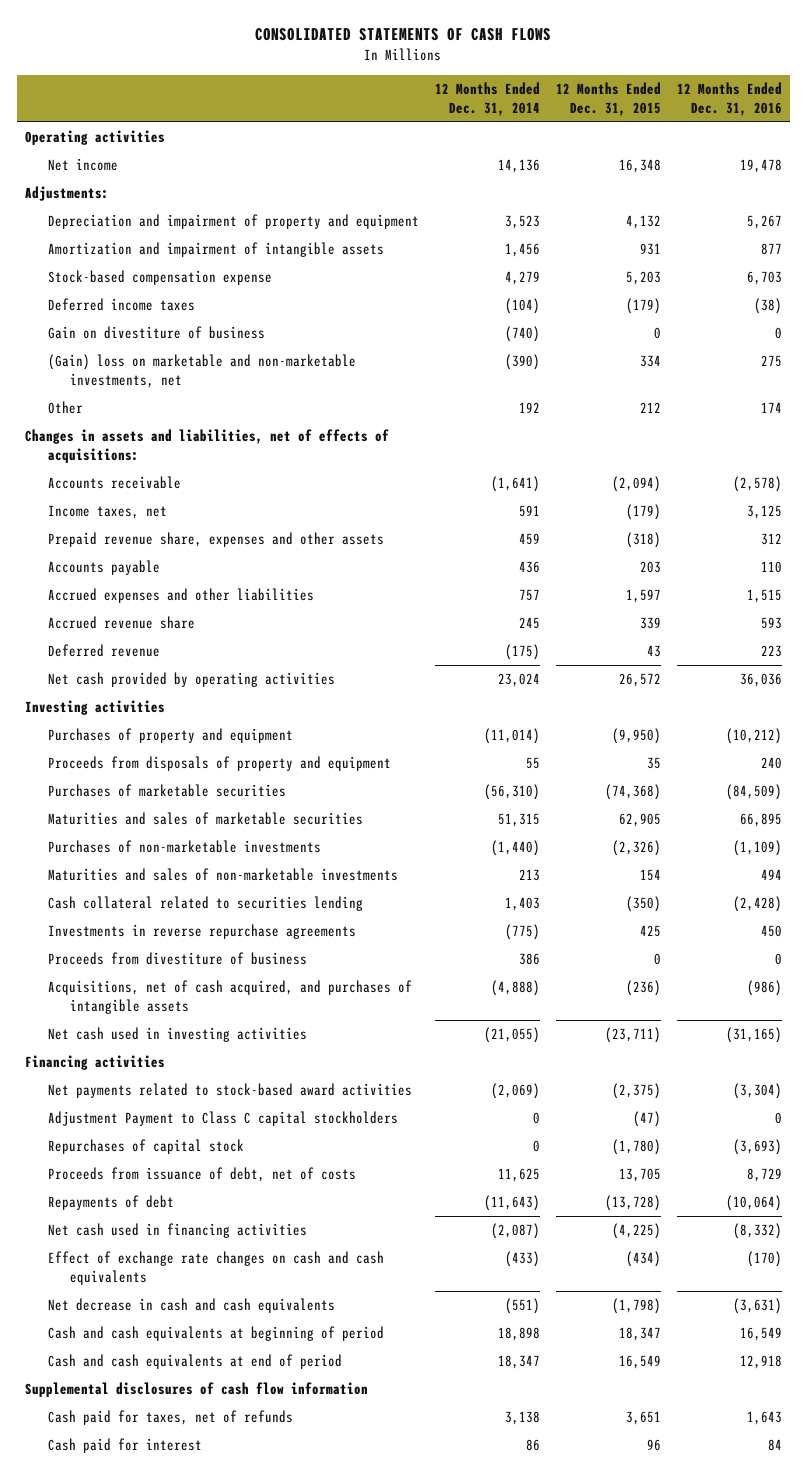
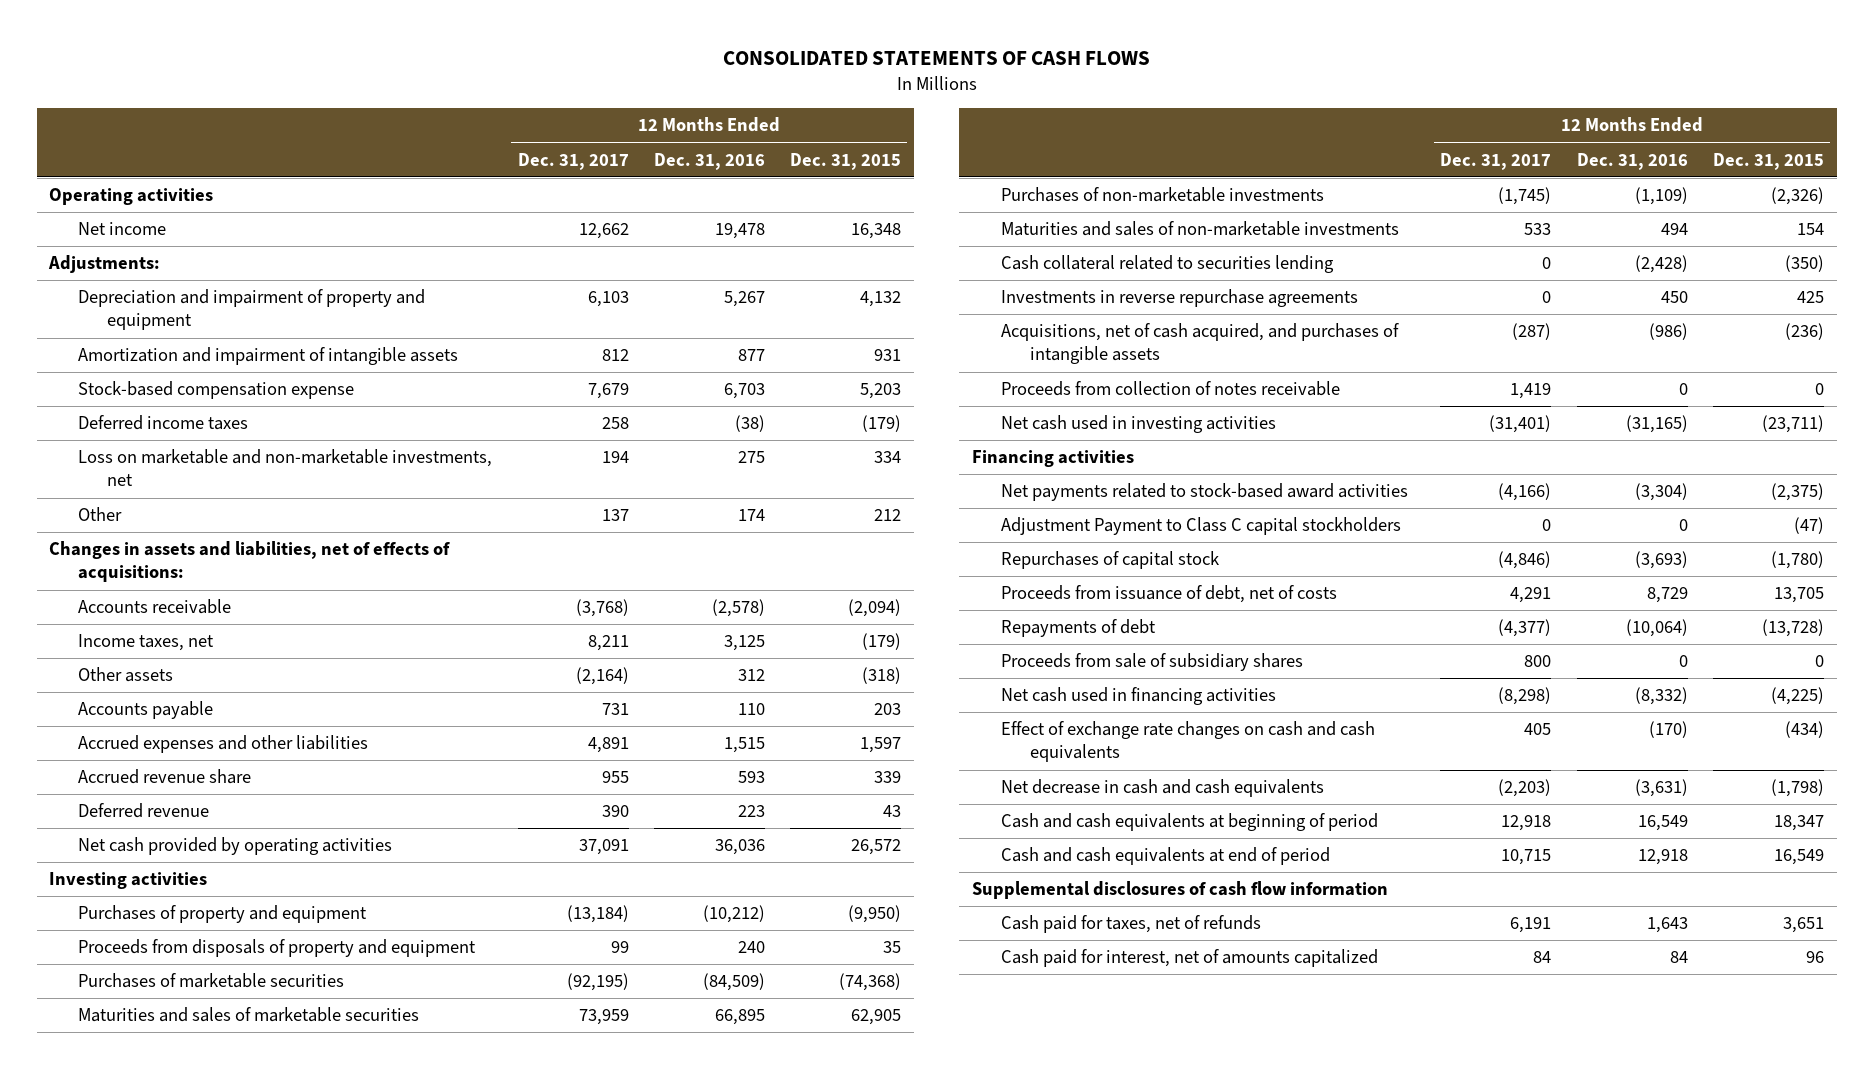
- | 12 Months Ended Dec. 31, 2014 | 12 Months Ended Dec. 31, 2015 | 12 Months Ended Dec. 31, 2016
+ | 12 Months Ended Dec. 31, 2017 | 12 Months Ended Dec. 31, 2016 | 12 Months Ended Dec. 31, 2015
- Gain on divestiture of business | (740) | 0 | 0
- (Gain) loss on marketable and non-marketable investments, net | (390) | 334 | 275
+ Loss on marketable and non-marketable investments, net | 194 | 275 | 334
- Prepaid revenue share, expenses and other assets | 459 | (318) | 312
+ Other assets | (2,164) | 312 | (318)
- Proceeds from divestiture of business | 386 | 0 | 0
+ Proceeds from collection of notes receivable | 1,419 | 0 | 0
+ Proceeds from sale of subsidiary shares | 800 | 0 | 0
- Cash paid for interest | 86 | 96 | 84
+ Cash paid for interest, net of amounts capitalized | 84 | 84 | 96

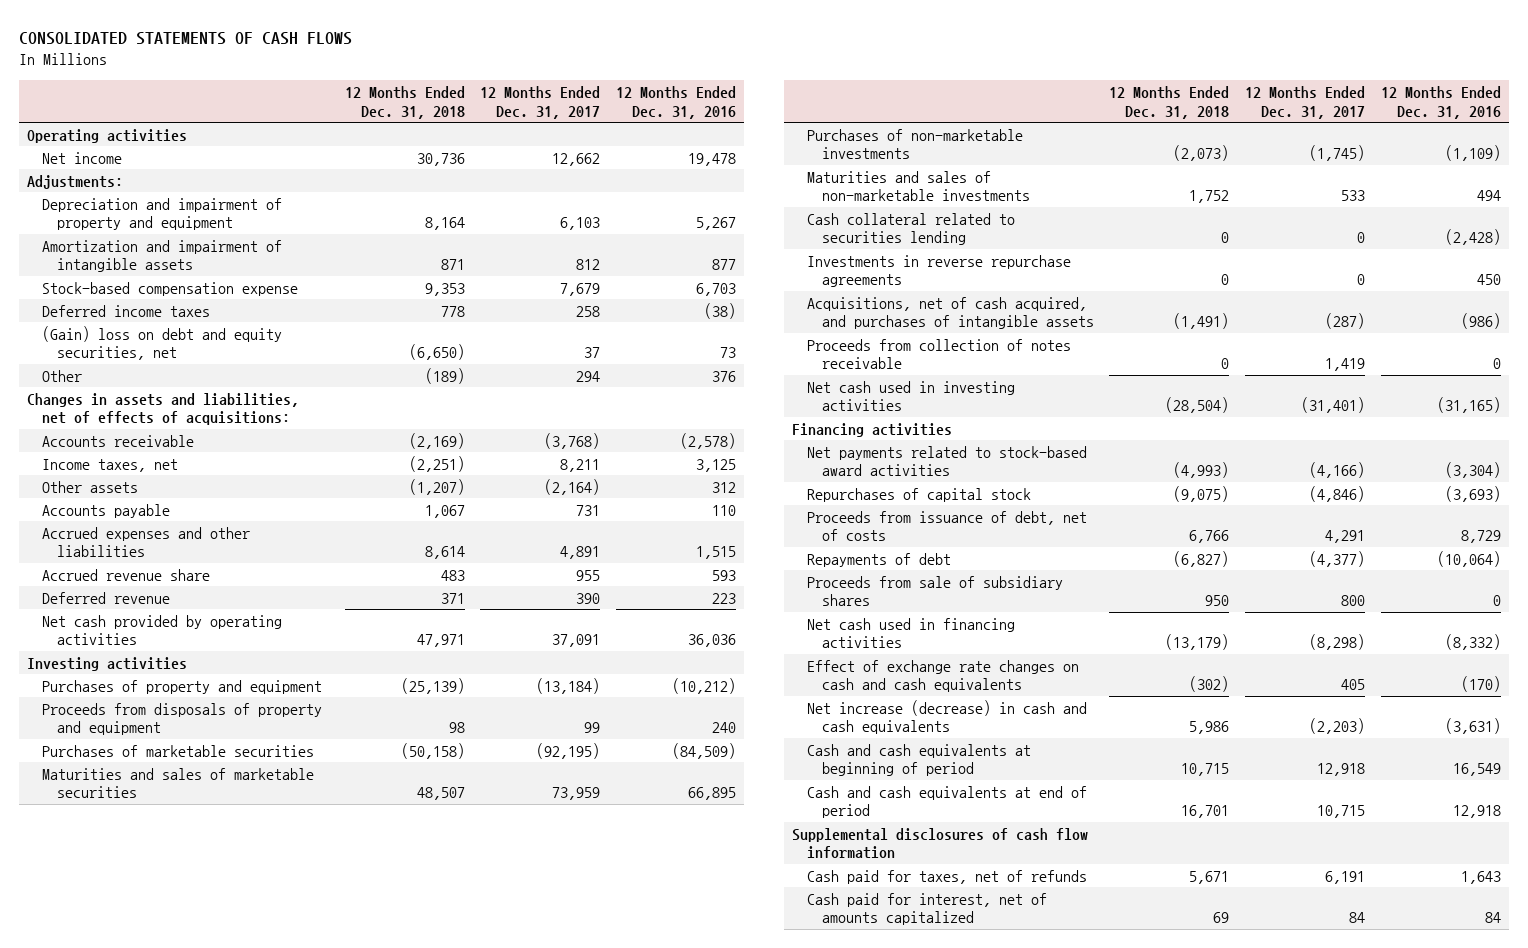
- | 12 Months Ended Dec. 31, 2017 | 12 Months Ended Dec. 31, 2016 | 12 Months Ended Dec. 31, 2015
+ | 12 Months Ended Dec. 31, 2018 | 12 Months Ended Dec. 31, 2017 | 12 Months Ended Dec. 31, 2016
- Loss on marketable and non-marketable investments, net | 194 | 275 | 334
- Other | 137 | 174 | 212
+ (Gain) loss on debt and equity securities, net | (6,650) | 37 | 73
+ Other | (189) | 294 | 376
- Adjustment Payment to Class C capital stockholders | 0 | 0 | (47)
- Net decrease in cash and cash equivalents | (2,203) | (3,631) | (1,798)
+ Net increase (decrease) in cash and cash equivalents | 5,986 | (2,203) | (3,631)

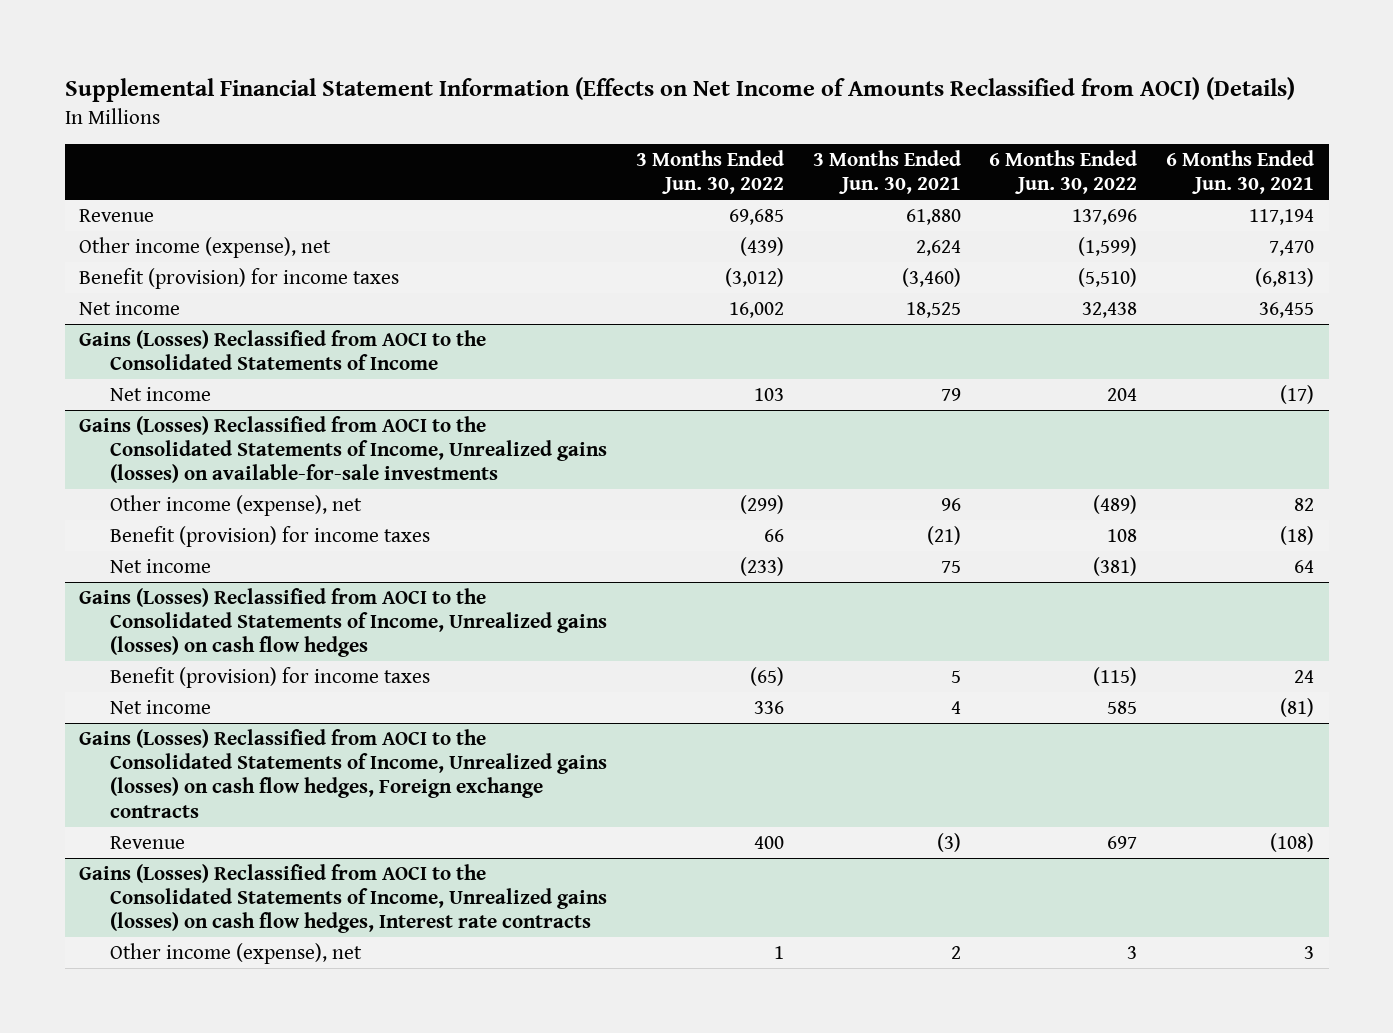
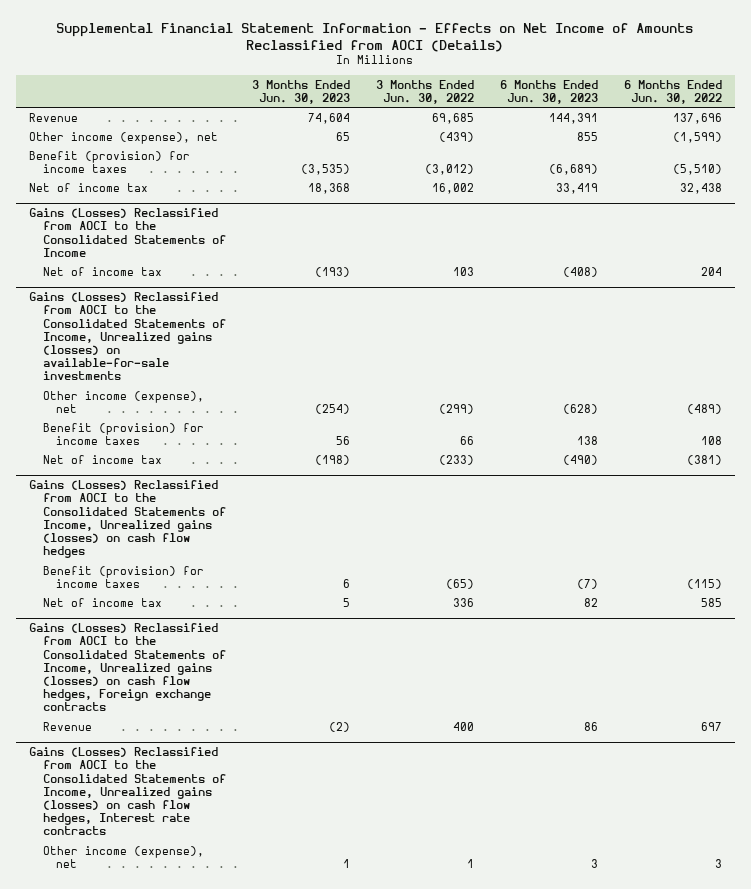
- Supplemental Financial Statement Information (Effects on Net Income of Amounts Reclassified from AOCI) (Details)
+ Supplemental Financial Statement Information - Effects on Net Income of Amounts Reclassified from AOCI (Details)
- | 3 Months Ended Jun. 30, 2022 | 3 Months Ended Jun. 30, 2021 | 6 Months Ended Jun. 30, 2022 | 6 Months Ended Jun. 30, 2021
+ | 3 Months Ended Jun. 30, 2023 | 3 Months Ended Jun. 30, 2022 | 6 Months Ended Jun. 30, 2023 | 6 Months Ended Jun. 30, 2022
- Net income | 16,002 | 18,525 | 32,438 | 36,455
+ Net of income tax | 18,368 | 16,002 | 33,419 | 32,438
@ Gains (Losses) Reclassified from AOCI to the Consolidated Statements of Income
- Net income | 103 | 79 | 204 | (17)
+ Net of income tax | (193) | 103 | (408) | 204
@ Gains (Losses) Reclassified from AOCI to the Consolidated Statements of Income, Unrealized gains (losses) on available-for-sale investments
- Net income | (233) | 75 | (381) | 64
+ Net of income tax | (198) | (233) | (490) | (381)
@ Gains (Losses) Reclassified from AOCI to the Consolidated Statements of Income, Unrealized gains (losses) on cash flow hedges
- Net income | 336 | 4 | 585 | (81)
+ Net of income tax | 5 | 336 | 82 | 585

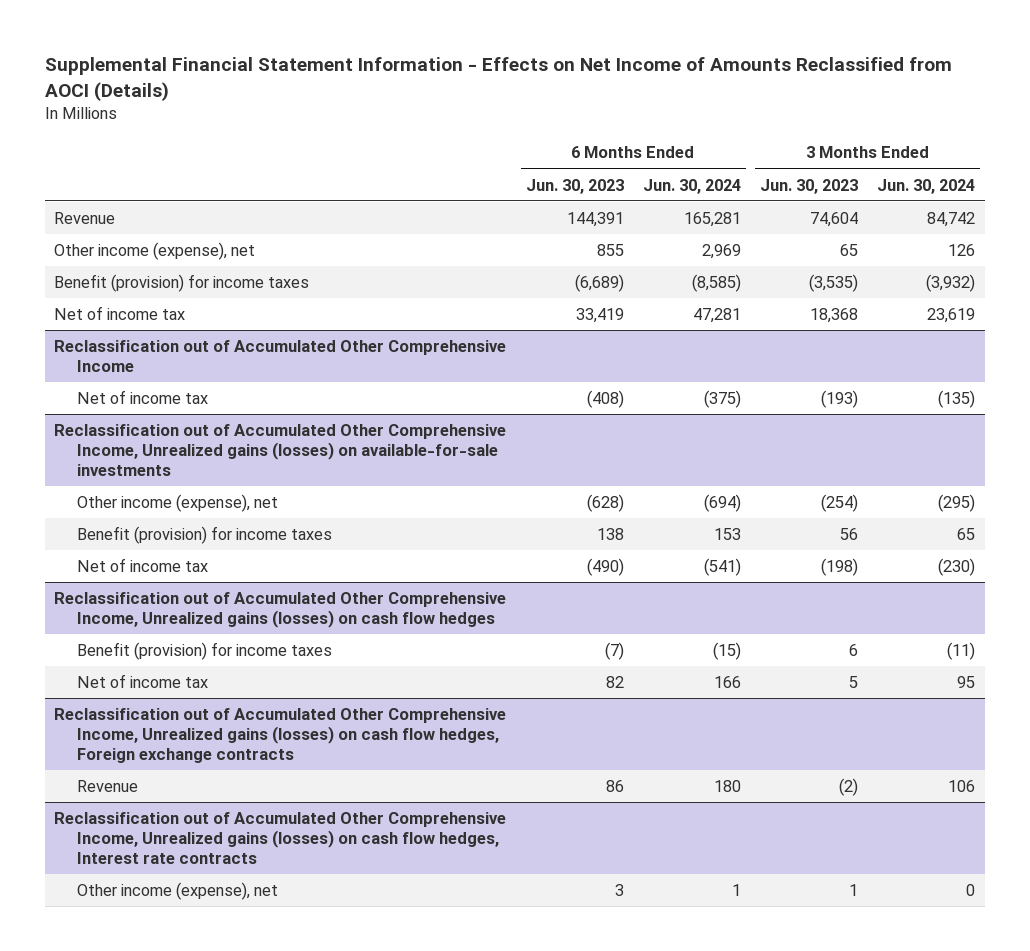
- | 3 Months Ended Jun. 30, 2023 | 3 Months Ended Jun. 30, 2022 | 6 Months Ended Jun. 30, 2023 | 6 Months Ended Jun. 30, 2022
+ | 6 Months Ended Jun. 30, 2023 | 6 Months Ended Jun. 30, 2024 | 3 Months Ended Jun. 30, 2023 | 3 Months Ended Jun. 30, 2024
- Gains (Losses) Reclassified from AOCI to the Consolidated Statements of Income
+ Reclassification out of Accumulated Other Comprehensive Income
- Gains (Losses) Reclassified from AOCI to the Consolidated Statements of Income, Unrealized gains (losses) on available-for-sale investments
+ Reclassification out of Accumulated Other Comprehensive Income, Unrealized gains (losses) on available-for-sale investments
- Gains (Losses) Reclassified from AOCI to the Consolidated Statements of Income, Unrealized gains (losses) on cash flow hedges
+ Reclassification out of Accumulated Other Comprehensive Income, Unrealized gains (losses) on cash flow hedges
- Gains (Losses) Reclassified from AOCI to the Consolidated Statements of Income, Unrealized gains (losses) on cash flow hedges, Foreign exchange contracts
+ Reclassification out of Accumulated Other Comprehensive Income, Unrealized gains (losses) on cash flow hedges, Foreign exchange contracts
- Gains (Losses) Reclassified from AOCI to the Consolidated Statements of Income, Unrealized gains (losses) on cash flow hedges, Interest rate contracts
+ Reclassification out of Accumulated Other Comprehensive Income, Unrealized gains (losses) on cash flow hedges, Interest rate contracts

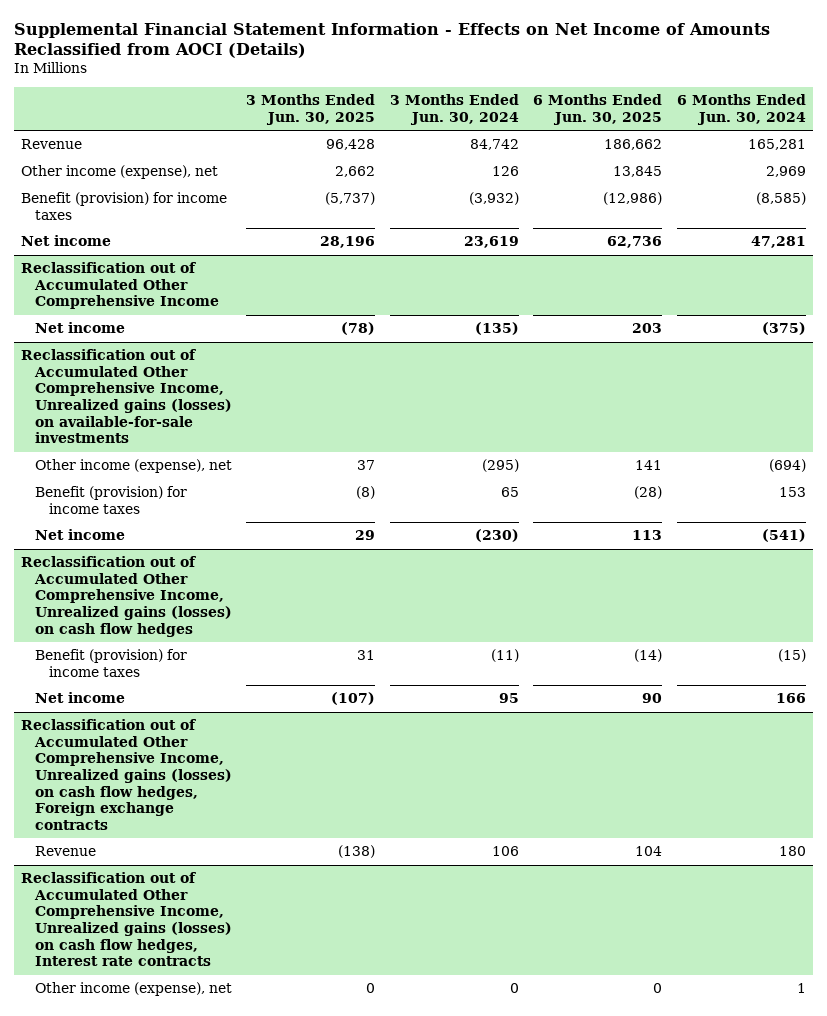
- | 6 Months Ended Jun. 30, 2023 | 6 Months Ended Jun. 30, 2024 | 3 Months Ended Jun. 30, 2023 | 3 Months Ended Jun. 30, 2024
+ | 3 Months Ended Jun. 30, 2025 | 3 Months Ended Jun. 30, 2024 | 6 Months Ended Jun. 30, 2025 | 6 Months Ended Jun. 30, 2024
- Net of income tax | 33,419 | 47,281 | 18,368 | 23,619
+ Net income | 28,196 | 23,619 | 62,736 | 47,281
@ Reclassification out of Accumulated Other Comprehensive Income
- Net of income tax | (408) | (375) | (193) | (135)
+ Net income | (78) | (135) | 203 | (375)
@ Reclassification out of Accumulated Other Comprehensive Income, Unrealized gains (losses) on available-for-sale investments
- Net of income tax | (490) | (541) | (198) | (230)
+ Net income | 29 | (230) | 113 | (541)
@ Reclassification out of Accumulated Other Comprehensive Income, Unrealized gains (losses) on cash flow hedges
- Net of income tax | 82 | 166 | 5 | 95
+ Net income | (107) | 95 | 90 | 166

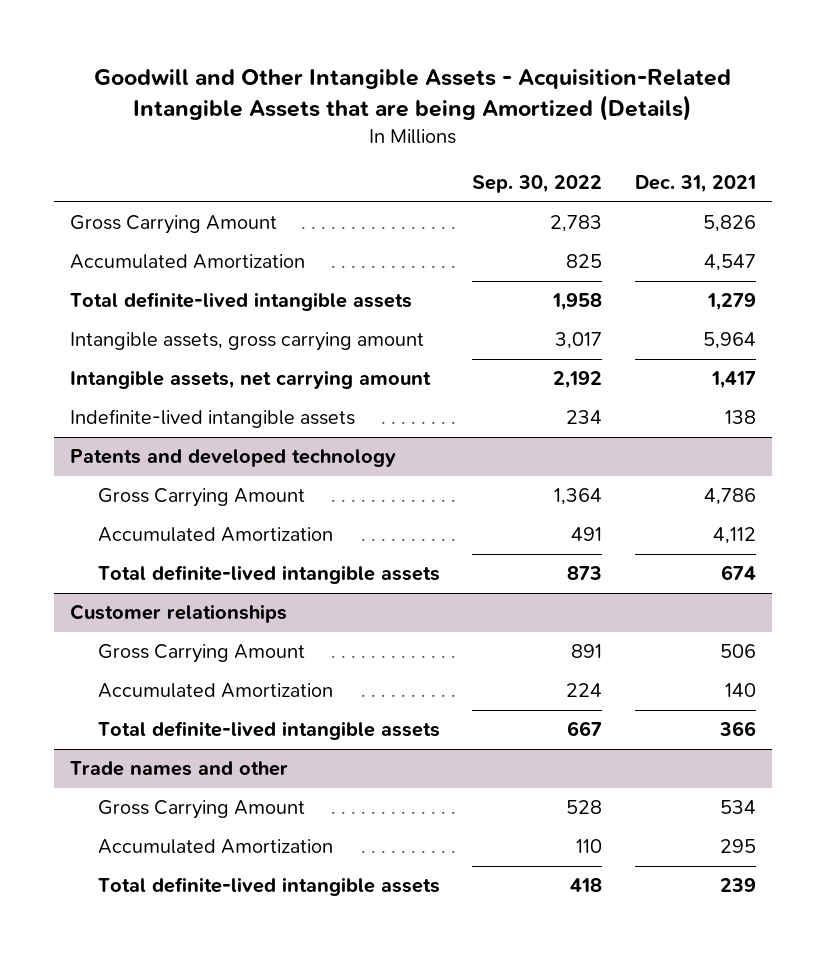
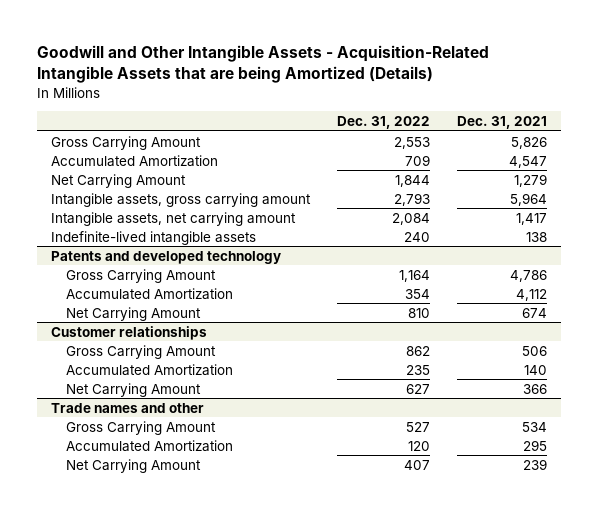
- | Sep. 30, 2022 | Dec. 31, 2021
+ | Dec. 31, 2022 | Dec. 31, 2021
- Total definite-lived intangible assets | 1,958 | 1,279
+ Net Carrying Amount | 1,844 | 1,279
@ Patents and developed technology
- Total definite-lived intangible assets | 873 | 674
+ Net Carrying Amount | 810 | 674
@ Customer relationships
- Total definite-lived intangible assets | 667 | 366
+ Net Carrying Amount | 627 | 366
@ Trade names and other
- Total definite-lived intangible assets | 418 | 239
+ Net Carrying Amount | 407 | 239

